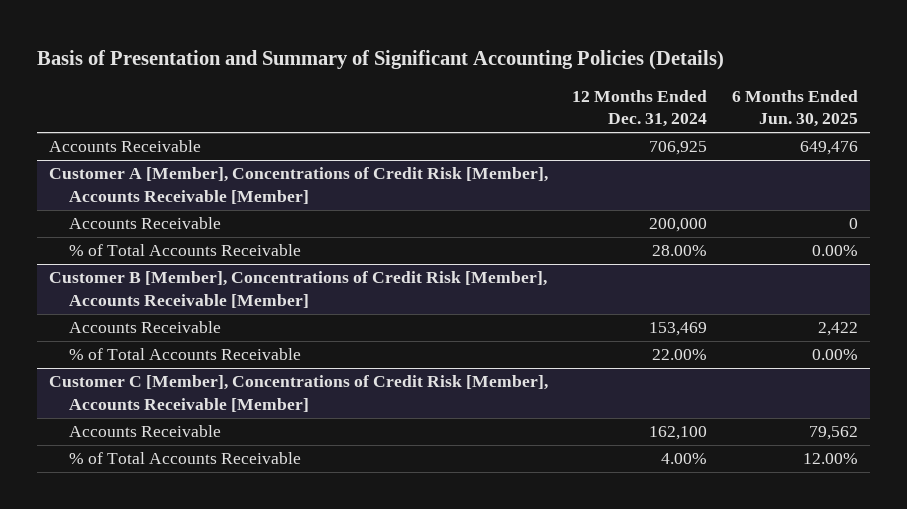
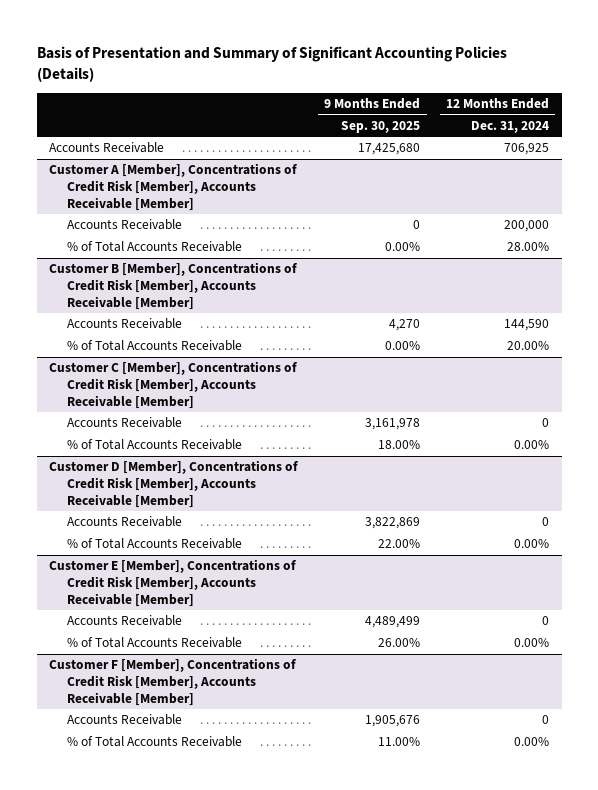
- | 12 Months Ended Dec. 31, 2024 | 6 Months Ended Jun. 30, 2025
+ | 9 Months Ended Sep. 30, 2025 | 12 Months Ended Dec. 31, 2024
@ Customer B [Member], Concentrations of Credit Risk [Member], Accounts Receivable [Member]
- Accounts Receivable | 153,469 | 2,422
- % of Total Accounts Receivable | 22.00% | 0.00%
+ Accounts Receivable | 4,270 | 144,590
+ % of Total Accounts Receivable | 0.00% | 20.00%
@ Customer C [Member], Concentrations of Credit Risk [Member], Accounts Receivable [Member]
- Accounts Receivable | 162,100 | 79,562
- % of Total Accounts Receivable | 4.00% | 12.00%
+ Accounts Receivable | 3,161,978 | 0
+ % of Total Accounts Receivable | 18.00% | 0.00%
+ Customer D [Member], Concentrations of Credit Risk [Member], Accounts Receivable [Member]
+ Accounts Receivable | 3,822,869 | 0
+ % of Total Accounts Receivable | 22.00% | 0.00%
+ Customer E [Member], Concentrations of Credit Risk [Member], Accounts Receivable [Member]
+ Accounts Receivable | 4,489,499 | 0
+ % of Total Accounts Receivable | 26.00% | 0.00%
+ Customer F [Member], Concentrations of Credit Risk [Member], Accounts Receivable [Member]
+ Accounts Receivable | 1,905,676 | 0
+ % of Total Accounts Receivable | 11.00% | 0.00%

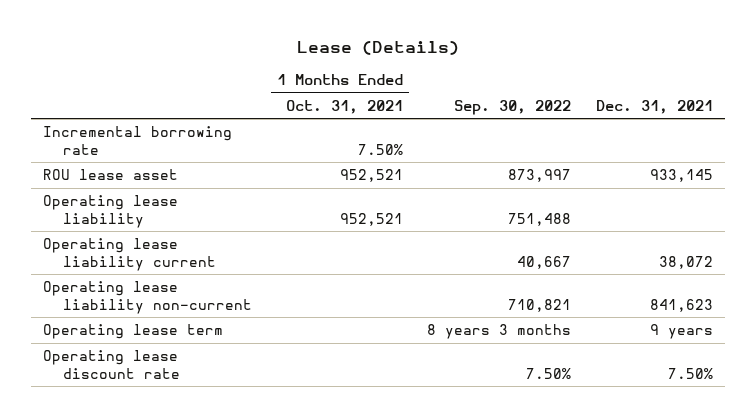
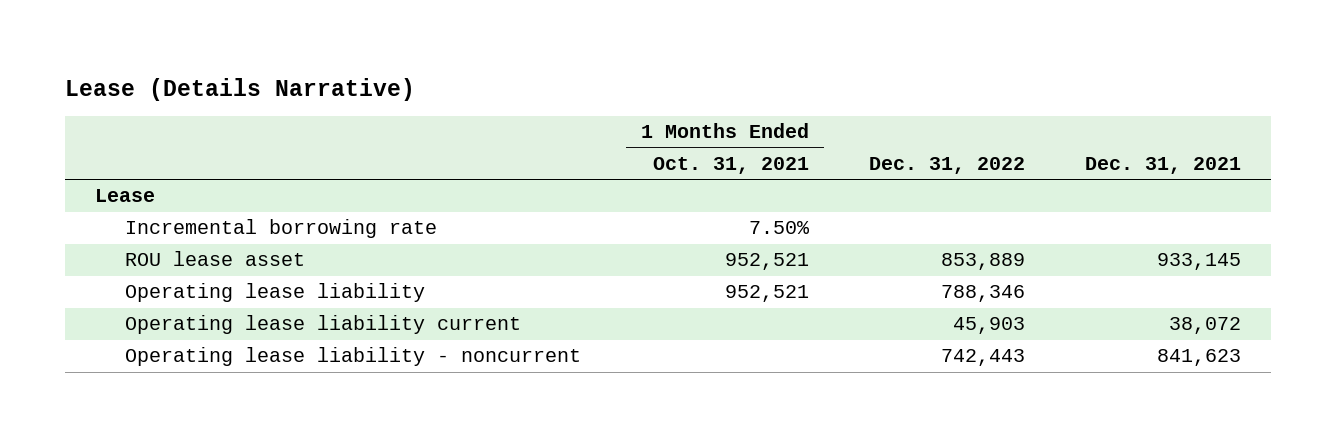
- Lease (Details)
+ Lease (Details Narrative)
- | 1 Months Ended Oct. 31, 2021 | Sep. 30, 2022 | Dec. 31, 2021
+ | 1 Months Ended Oct. 31, 2021 | Dec. 31, 2022 | Dec. 31, 2021
+ Lease
- Operating lease liability non-current | | 710,821 | 841,623
- Operating lease term | | 8 years 3 months | 9 years
- Operating lease discount rate | | 7.50% | 7.50%
+ Operating lease liability - noncurrent | | 742,443 | 841,623

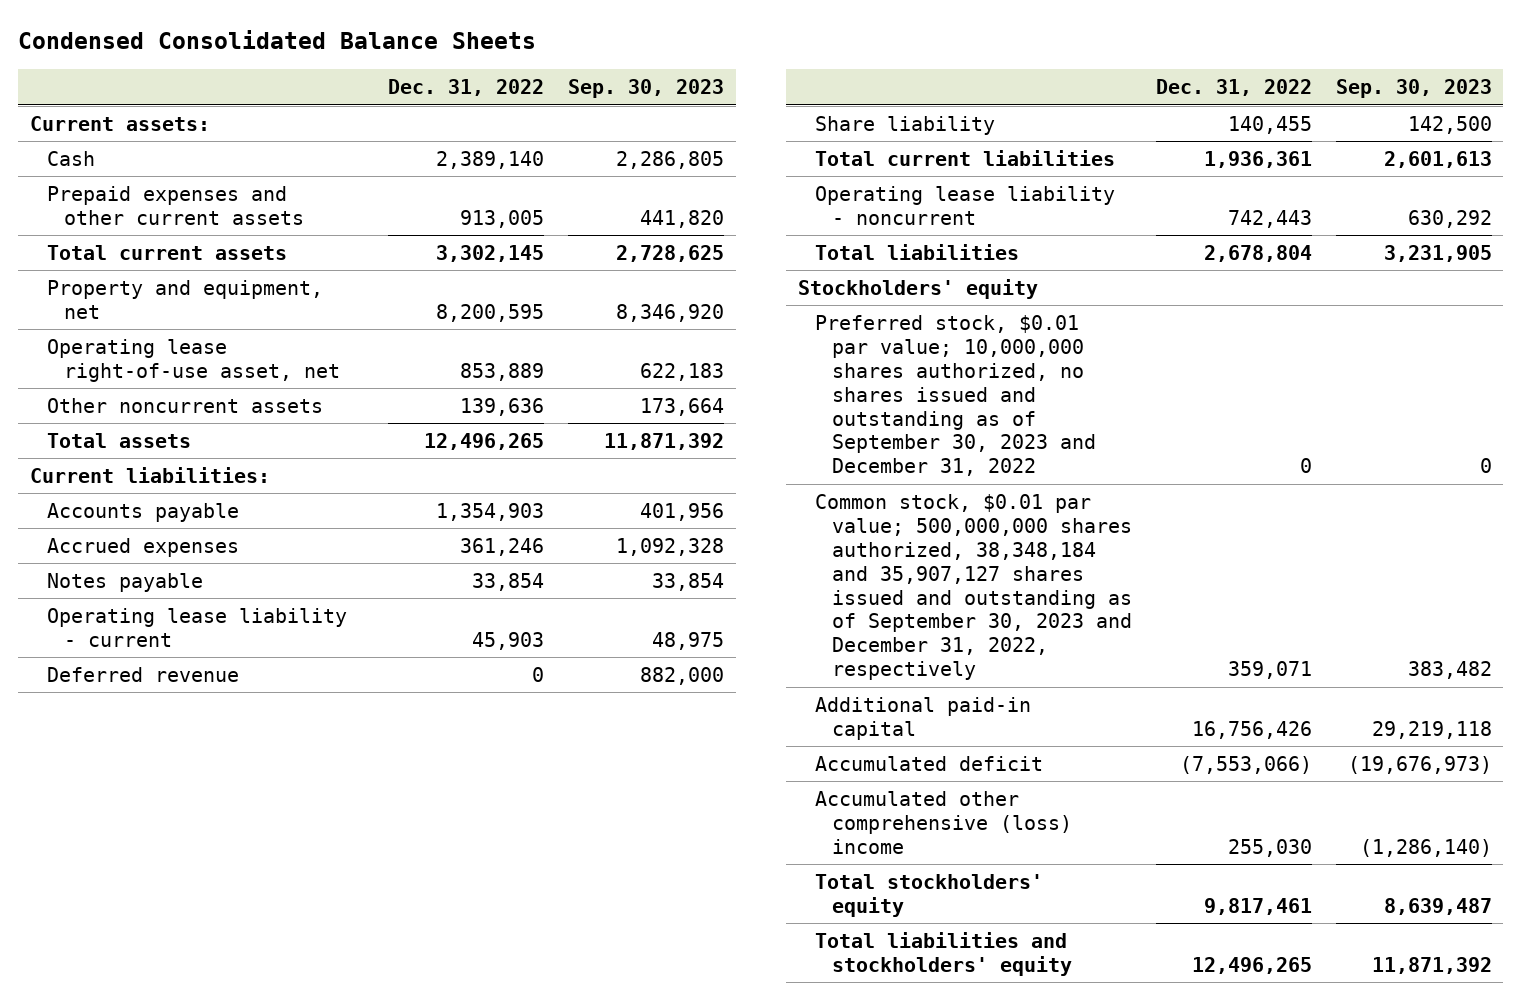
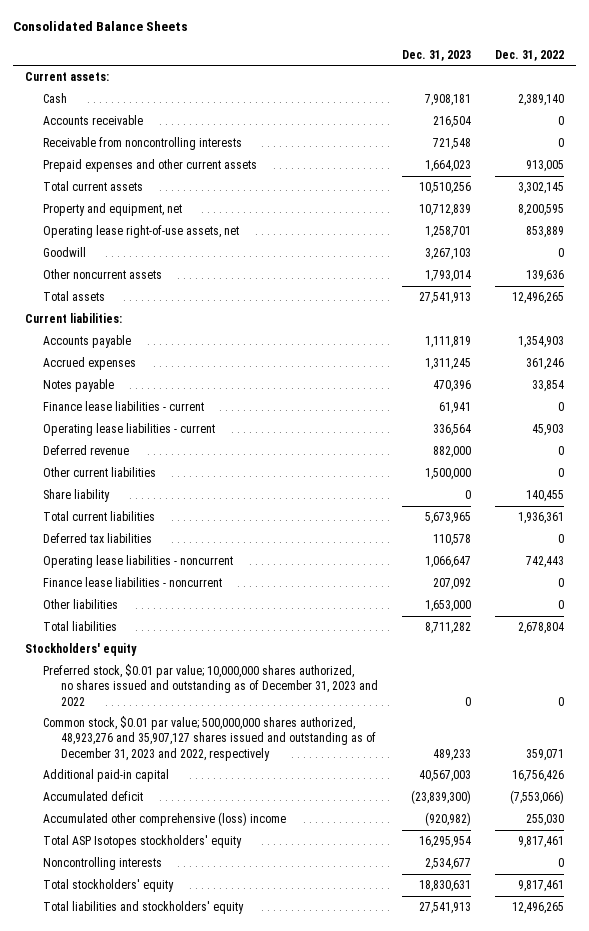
- Condensed Consolidated Balance Sheets
+ Consolidated Balance Sheets
- | Dec. 31, 2022 | Sep. 30, 2023
+ | Dec. 31, 2023 | Dec. 31, 2022
+ Accounts receivable | 216,504 | 0
+ Receivable from noncontrolling interests | 721,548 | 0
- Operating lease right-of-use asset, net | 853,889 | 622,183
+ Operating lease right-of-use assets, net | 1,258,701 | 853,889
+ Goodwill | 3,267,103 | 0
- Operating lease liability - current | 45,903 | 48,975
+ Finance lease liabilities - current | 61,941 | 0
+ Operating lease liabilities - current | 336,564 | 45,903
+ Other current liabilities | 1,500,000 | 0
- Operating lease liability - noncurrent | 742,443 | 630,292
+ Deferred tax liabilities | 110,578 | 0
+ Operating lease liabilities - noncurrent | 1,066,647 | 742,443
+ Finance lease liabilities - noncurrent | 207,092 | 0
+ Other liabilities | 1,653,000 | 0
- Preferred stock, $0.01 par value; 10,000,000 shares authorized, no shares issued and outstanding as of September 30, 2023 and December 31, 2022 | 0 | 0
- Common stock, $0.01 par value; 500,000,000 shares authorized, 38,348,184 and 35,907,127 shares issued and outstanding as of September 30, 2023 and December 31, 2022, respectively | 359,071 | 383,482
+ Preferred stock, $0.01 par value; 10,000,000 shares authorized, no shares issued and outstanding as of December 31, 2023 and 2022 | 0 | 0
+ Common stock, $0.01 par value; 500,000,000 shares authorized, 48,923,276 and 35,907,127 shares issued and outstanding as of December 31, 2023 and 2022, respectively | 489,233 | 359,071
+ Total ASP Isotopes stockholders' equity | 16,295,954 | 9,817,461
+ Noncontrolling interests | 2,534,677 | 0

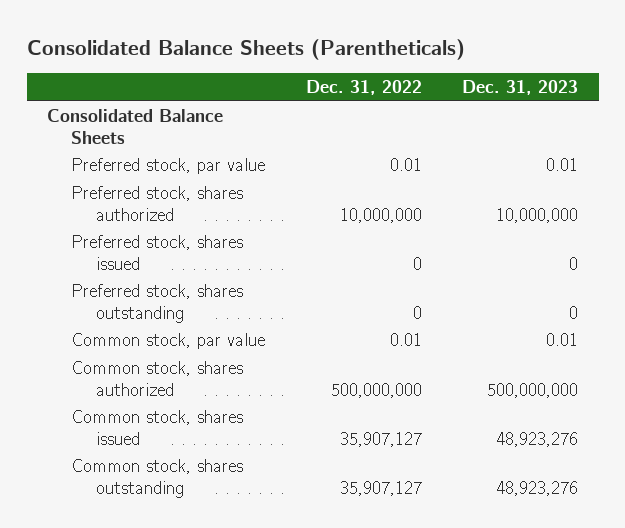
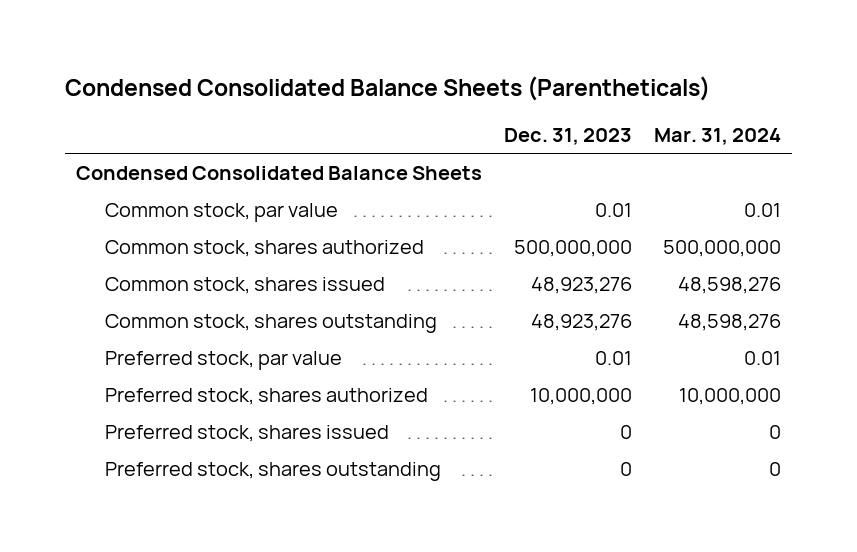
- Consolidated Balance Sheets (Parentheticals)
+ Condensed Consolidated Balance Sheets (Parentheticals)
- | Dec. 31, 2022 | Dec. 31, 2023
+ | Dec. 31, 2023 | Mar. 31, 2024
- Consolidated Balance Sheets
+ Condensed Consolidated Balance Sheets
moved down: Preferred stock, par value | 0.01 | 0.01
moved down: Preferred stock, shares authorized | 10,000,000 | 10,000,000
moved down: Preferred stock, shares issued | 0 | 0
moved down: Preferred stock, shares outstanding | 0 | 0

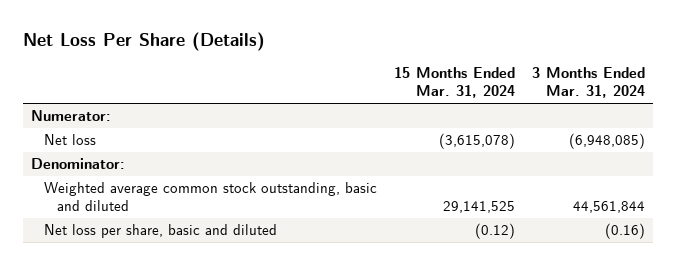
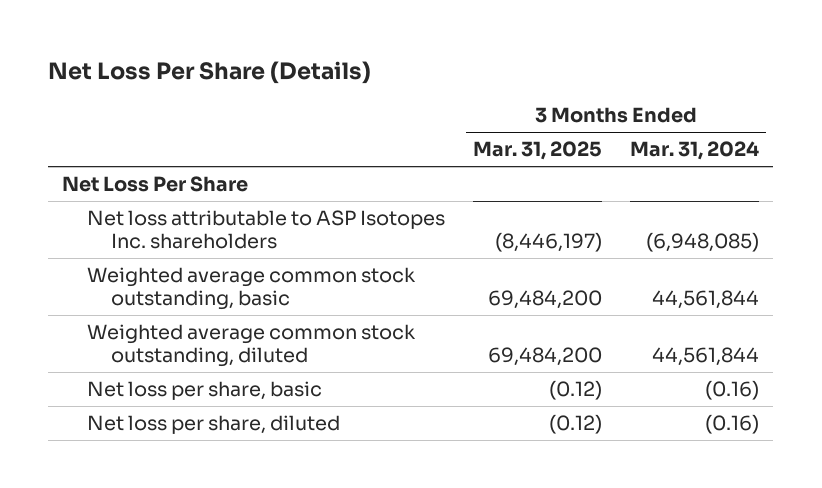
- | 15 Months Ended Mar. 31, 2024 | 3 Months Ended Mar. 31, 2024
+ | 3 Months Ended Mar. 31, 2025 | 3 Months Ended Mar. 31, 2024
- Numerator:
- Net loss | (3,615,078) | (6,948,085)
- Denominator:
- Weighted average common stock outstanding, basic and diluted | 29,141,525 | 44,561,844
- Net loss per share, basic and diluted | (0.12) | (0.16)
+ Net Loss Per Share
+ Net loss attributable to ASP Isotopes Inc. shareholders | (8,446,197) | (6,948,085)
+ Weighted average common stock outstanding, basic | 69,484,200 | 44,561,844
+ Weighted average common stock outstanding, diluted | 69,484,200 | 44,561,844
+ Net loss per share, basic | (0.12) | (0.16)
+ Net loss per share, diluted | (0.12) | (0.16)

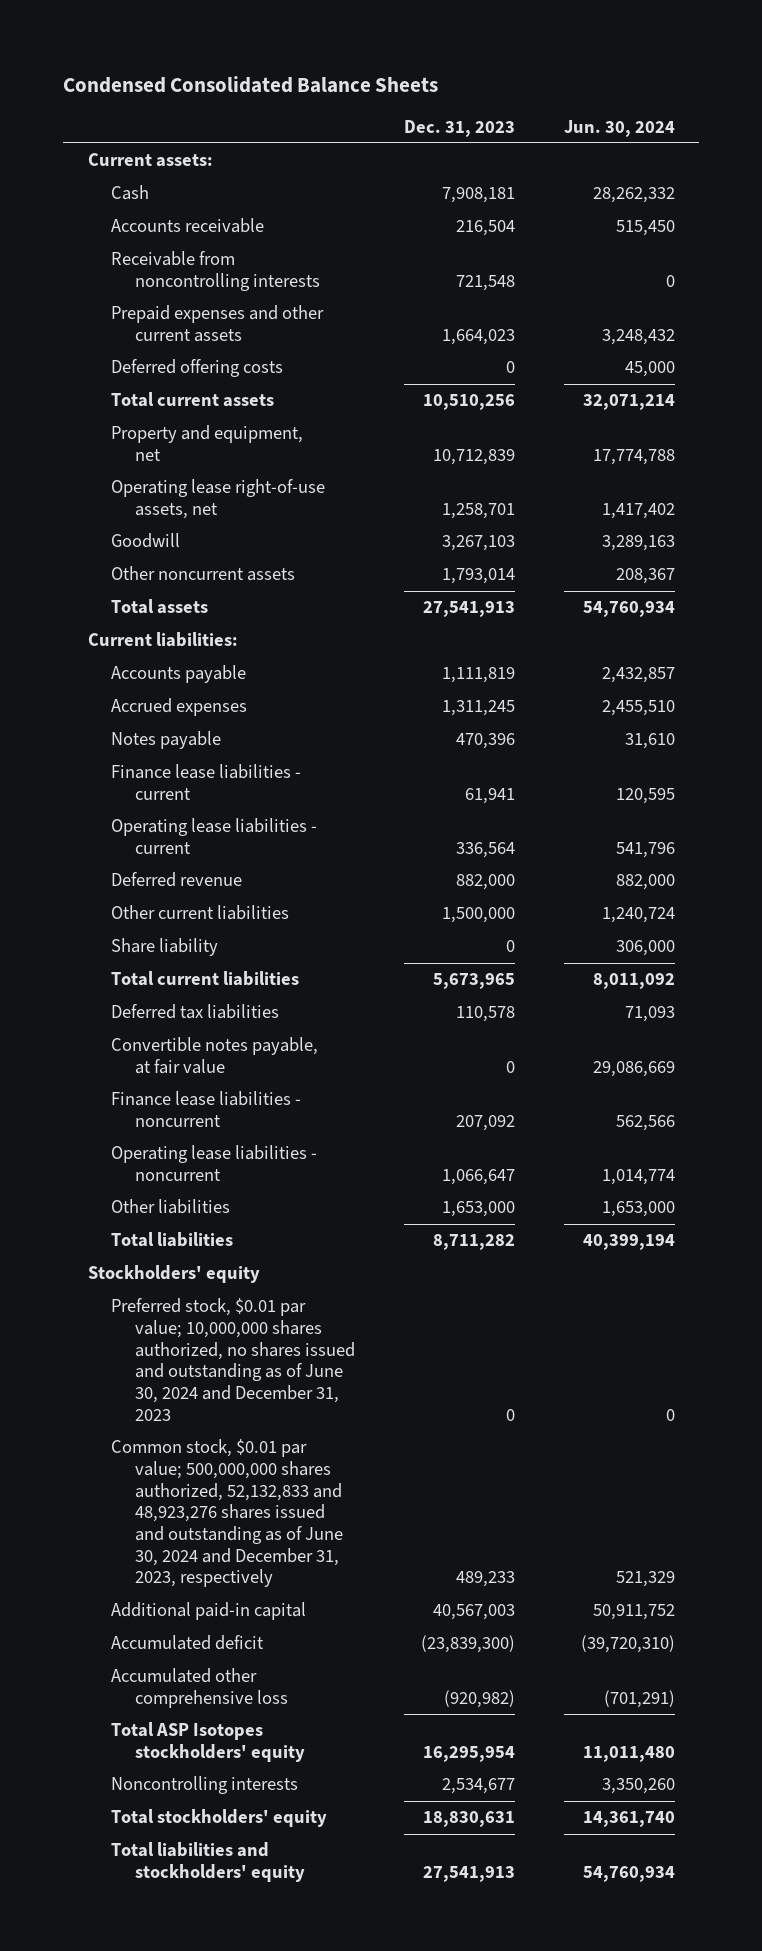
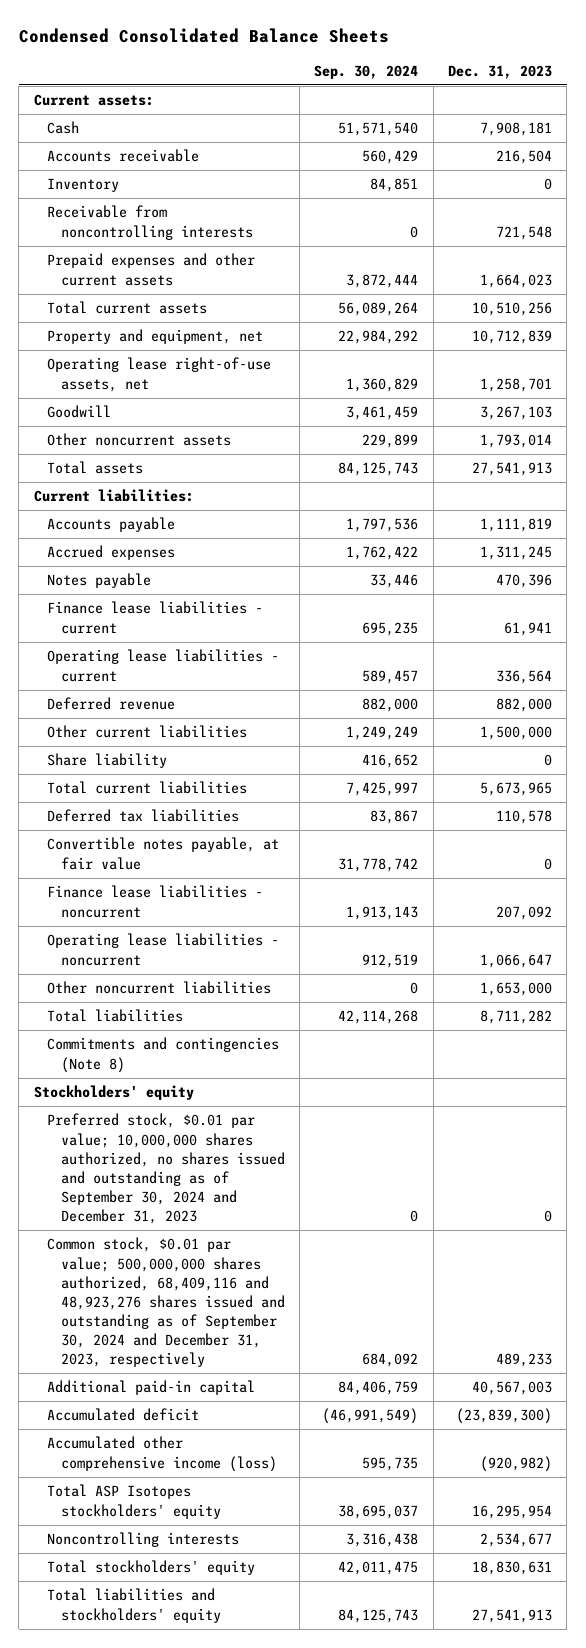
- | Dec. 31, 2023 | Jun. 30, 2024
+ | Sep. 30, 2024 | Dec. 31, 2023
+ Inventory | 84,851 | 0
- Deferred offering costs | 0 | 45,000
- Other liabilities | 1,653,000 | 1,653,000
+ Other noncurrent liabilities | 0 | 1,653,000
+ Commitments and contingencies (Note 8)
- Preferred stock, $0.01 par value; 10,000,000 shares authorized, no shares issued and outstanding as of June 30, 2024 and December 31, 2023 | 0 | 0
- Common stock, $0.01 par value; 500,000,000 shares authorized, 52,132,833 and 48,923,276 shares issued and outstanding as of June 30, 2024 and December 31, 2023, respectively | 489,233 | 521,329
+ Preferred stock, $0.01 par value; 10,000,000 shares authorized, no shares issued and outstanding as of September 30, 2024 and December 31, 2023 | 0 | 0
+ Common stock, $0.01 par value; 500,000,000 shares authorized, 68,409,116 and 48,923,276 shares issued and outstanding as of September 30, 2024 and December 31, 2023, respectively | 684,092 | 489,233
- Accumulated other comprehensive loss | (920,982) | (701,291)
+ Accumulated other comprehensive income (loss) | 595,735 | (920,982)

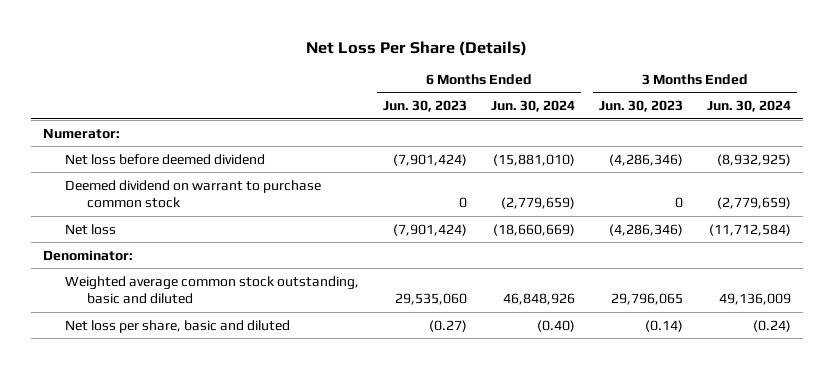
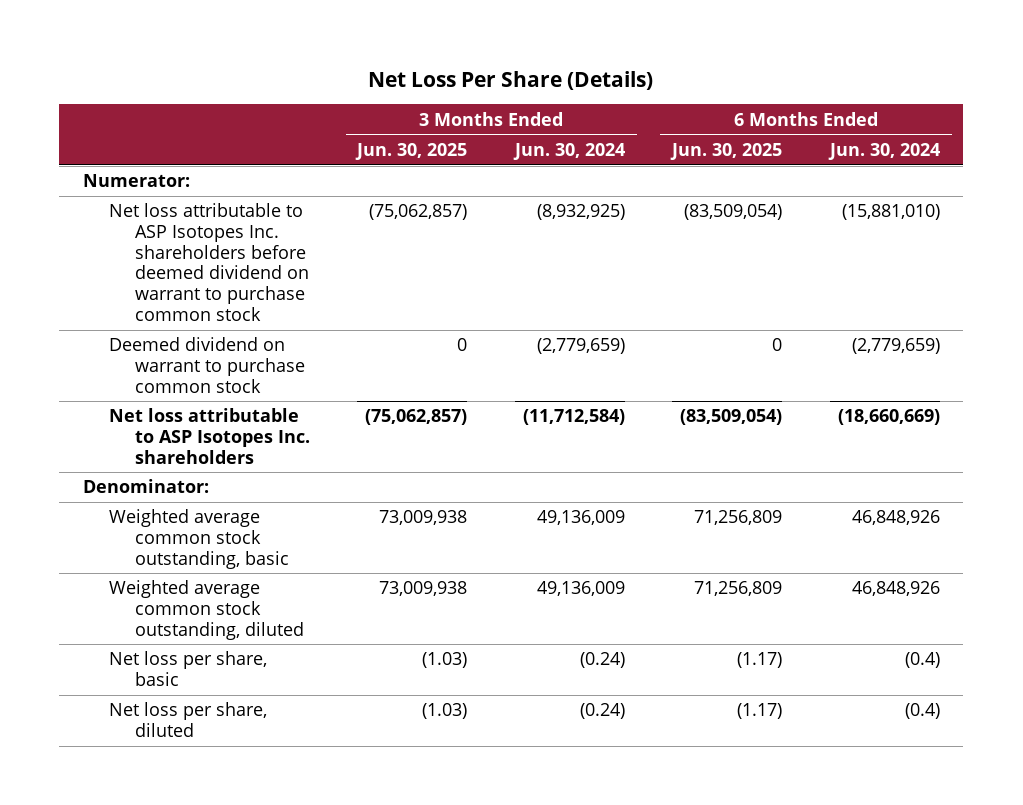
- | 6 Months Ended Jun. 30, 2023 | 6 Months Ended Jun. 30, 2024 | 3 Months Ended Jun. 30, 2023 | 3 Months Ended Jun. 30, 2024
+ | 3 Months Ended Jun. 30, 2025 | 3 Months Ended Jun. 30, 2024 | 6 Months Ended Jun. 30, 2025 | 6 Months Ended Jun. 30, 2024
- Net loss before deemed dividend | (7,901,424) | (15,881,010) | (4,286,346) | (8,932,925)
+ Net loss attributable to ASP Isotopes Inc. shareholders before deemed dividend on warrant to purchase common stock | (75,062,857) | (8,932,925) | (83,509,054) | (15,881,010)
- Net loss | (7,901,424) | (18,660,669) | (4,286,346) | (11,712,584)
+ Net loss attributable to ASP Isotopes Inc. shareholders | (75,062,857) | (11,712,584) | (83,509,054) | (18,660,669)
- Weighted average common stock outstanding, basic and diluted | 29,535,060 | 46,848,926 | 29,796,065 | 49,136,009
- Net loss per share, basic and diluted | (0.27) | (0.40) | (0.14) | (0.24)
+ Weighted average common stock outstanding, basic | 73,009,938 | 49,136,009 | 71,256,809 | 46,848,926
+ Weighted average common stock outstanding, diluted | 73,009,938 | 49,136,009 | 71,256,809 | 46,848,926
+ Net loss per share, basic | (1.03) | (0.24) | (1.17) | (0.4)
+ Net loss per share, diluted | (1.03) | (0.24) | (1.17) | (0.4)

